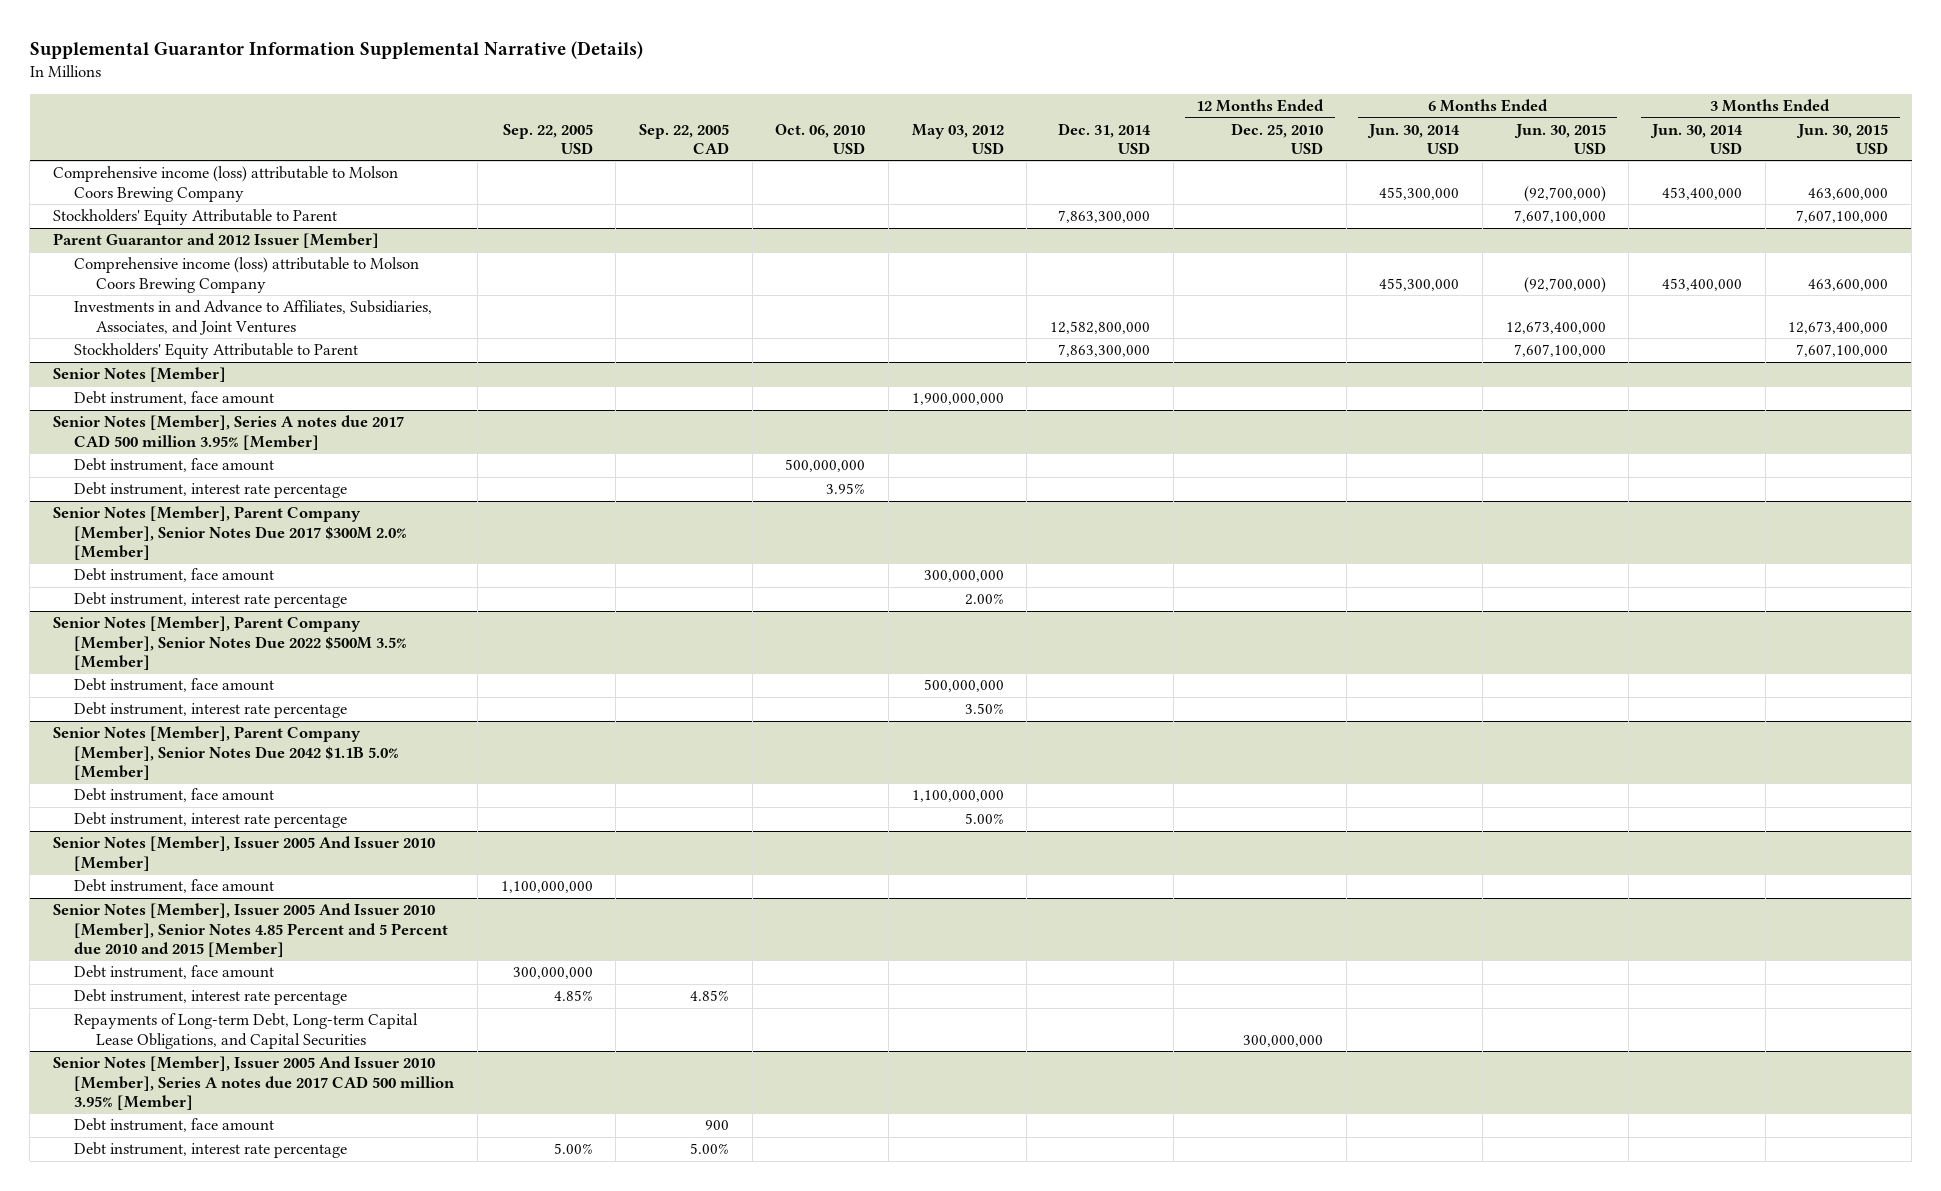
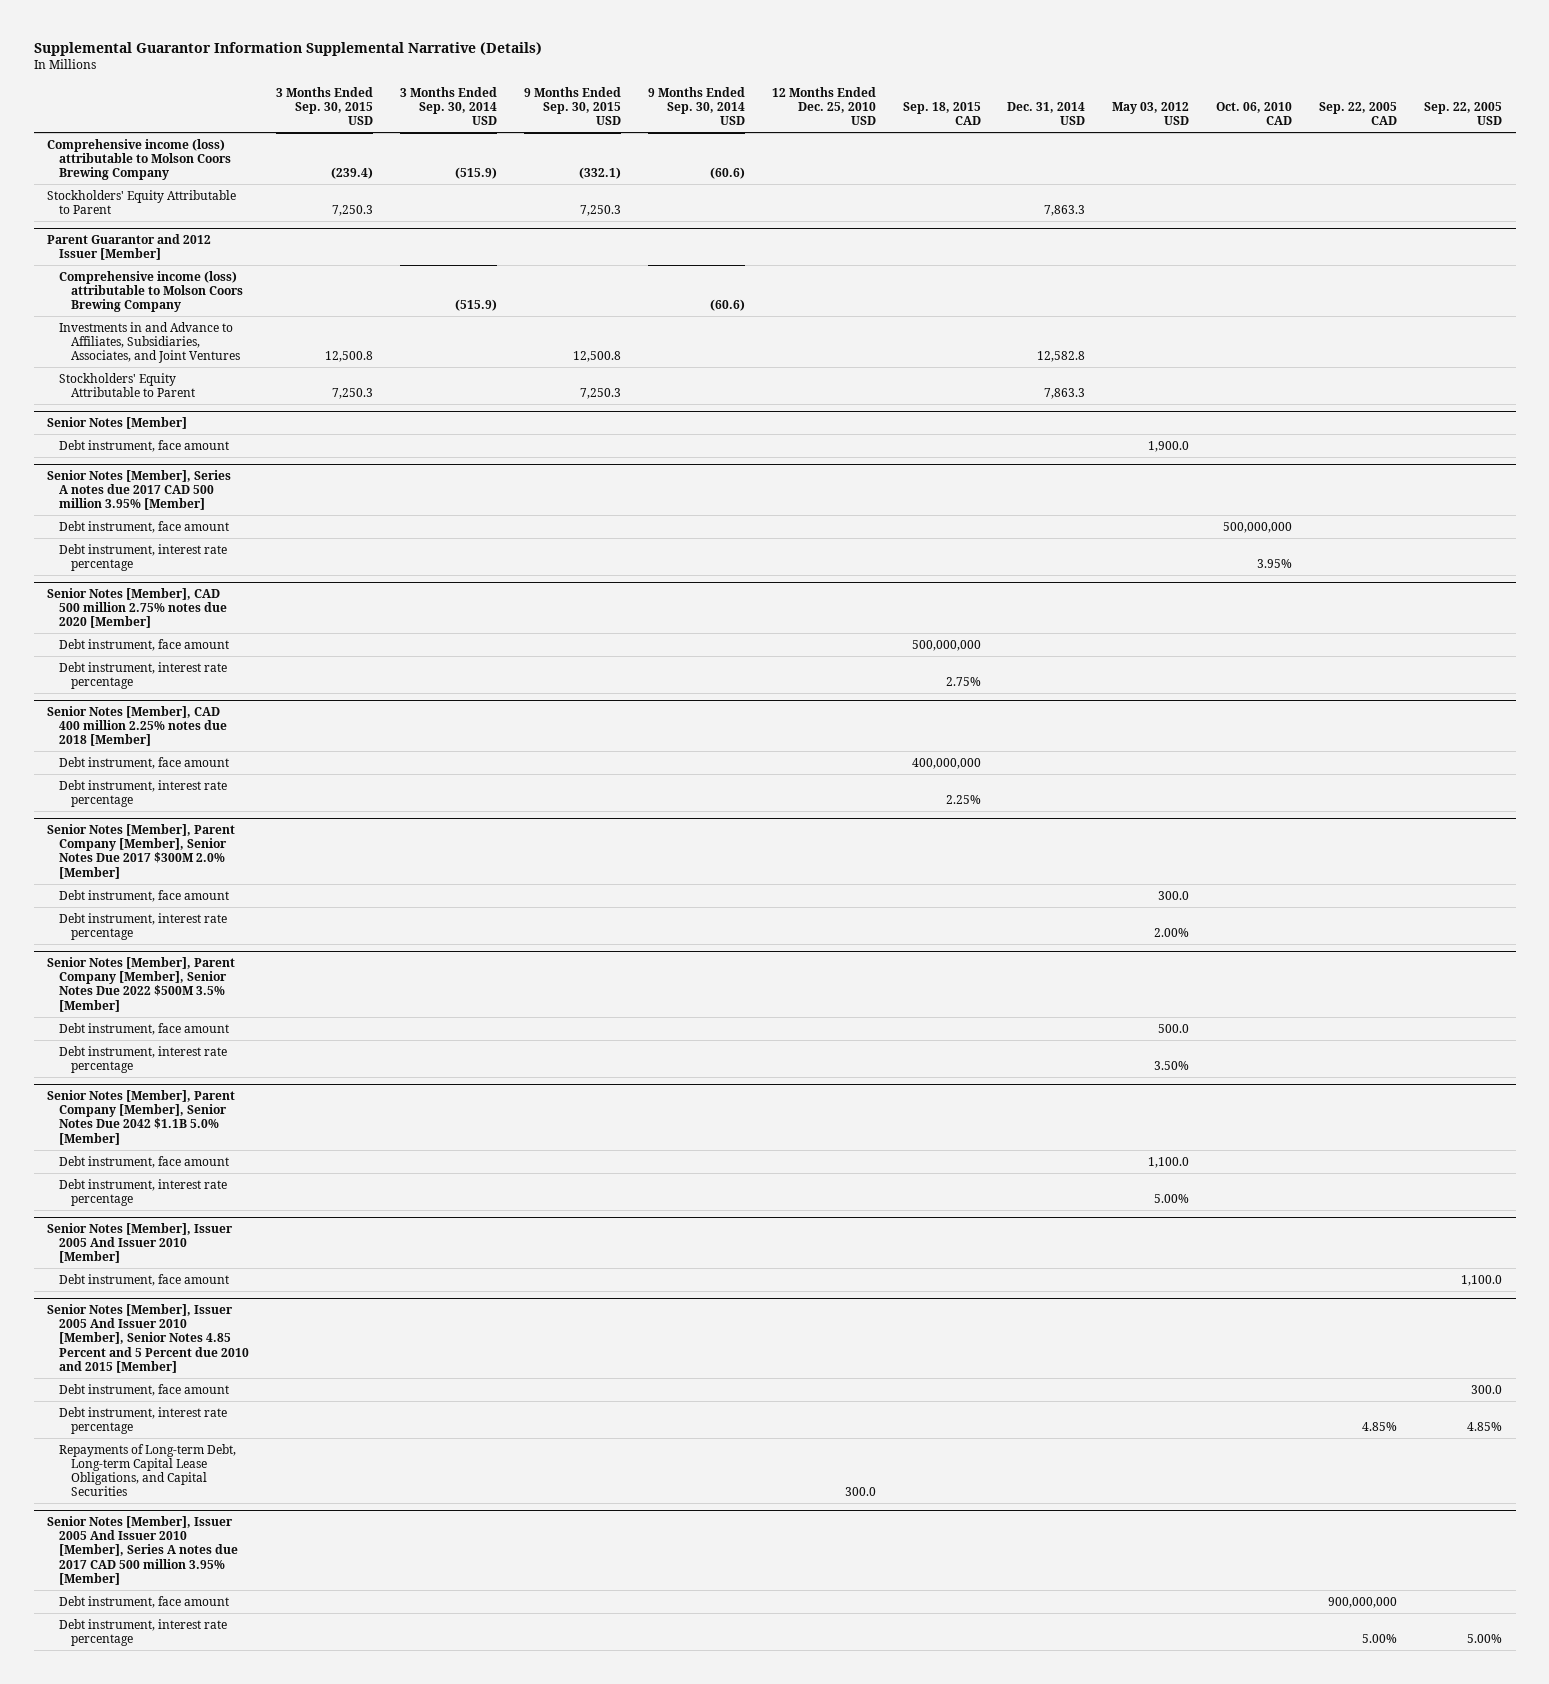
- | Sep. 22, 2005 USD | Sep. 22, 2005 CAD | Oct. 06, 2010 USD | May 03, 2012 USD | Dec. 31, 2014 USD | 12 Months Ended Dec. 25, 2010 USD | 6 Months Ended Jun. 30, 2014 USD | 6 Months Ended Jun. 30, 2015 USD | 3 Months Ended Jun. 30, 2014 USD | 3 Months Ended Jun. 30, 2015 USD
+ | 3 Months Ended Sep. 30, 2015 USD | 3 Months Ended Sep. 30, 2014 USD | 9 Months Ended Sep. 30, 2015 USD | 9 Months Ended Sep. 30, 2014 USD | 12 Months Ended Dec. 25, 2010 USD | Sep. 18, 2015 CAD | Dec. 31, 2014 USD | May 03, 2012 USD | Oct. 06, 2010 CAD | Sep. 22, 2005 CAD | Sep. 22, 2005 USD
- Stockholders' Equity Attributable to Parent | | | | | 7,863,300,000 | | | 7,607,100,000 | | 7,607,100,000
+ Stockholders' Equity Attributable to Parent | 7,250.3 | | 7,250.3 | | | | 7,863.3 | | | |
@ Parent Guarantor and 2012 Issuer [Member]
- Investments in and Advance to Affiliates, Subsidiaries, Associates, and Joint Ventures | | | | | 12,582,800,000 | | | 12,673,400,000 | | 12,673,400,000
- Stockholders' Equity Attributable to Parent | | | | | 7,863,300,000 | | | 7,607,100,000 | | 7,607,100,000
+ Investments in and Advance to Affiliates, Subsidiaries, Associates, and Joint Ventures | 12,500.8 | | 12,500.8 | | | | 12,582.8 | | | |
+ Stockholders' Equity Attributable to Parent | 7,250.3 | | 7,250.3 | | | | 7,863.3 | | | |
@ Senior Notes [Member]
- Debt instrument, face amount | | | | 1,900,000,000 | | | | | |
+ Debt instrument, face amount | | | | | | | | 1,900.0 | | |
+ Senior Notes [Member], CAD 500 million 2.75% notes due 2020 [Member]
+ Debt instrument, face amount | | | | | | 500,000,000 | | | | |
+ Debt instrument, interest rate percentage | | | | | | 2.75% | | | | |
+ Senior Notes [Member], CAD 400 million 2.25% notes due 2018 [Member]
+ Debt instrument, face amount | | | | | | 400,000,000 | | | | |
+ Debt instrument, interest rate percentage | | | | | | 2.25% | | | | |
@ Senior Notes [Member], Parent Company [Member], Senior Notes Due 2017 $300M 2.0% [Member]
- Debt instrument, face amount | | | | 300,000,000 | | | | | |
+ Debt instrument, face amount | | | | | | | | 300.0 | | |
@ Senior Notes [Member], Parent Company [Member], Senior Notes Due 2022 $500M 3.5% [Member]
- Debt instrument, face amount | | | | 500,000,000 | | | | | |
+ Debt instrument, face amount | | | | | | | | 500.0 | | |
@ Senior Notes [Member], Parent Company [Member], Senior Notes Due 2042 $1.1B 5.0% [Member]
- Debt instrument, face amount | | | | 1,100,000,000 | | | | | |
+ Debt instrument, face amount | | | | | | | | 1,100.0 | | |
@ Senior Notes [Member], Issuer 2005 And Issuer 2010 [Member]
- Debt instrument, face amount | 1,100,000,000 | | | | | | | | |
+ Debt instrument, face amount | | | | | | | | | | | 1,100.0
@ Senior Notes [Member], Issuer 2005 And Issuer 2010 [Member], Senior Notes 4.85 Percent and 5 Percent due 2010 and 2015 [Member]
- Debt instrument, face amount | 300,000,000 | | | | | | | | |
+ Debt instrument, face amount | | | | | | | | | | | 300.0
- Repayments of Long-term Debt, Long-term Capital Lease Obligations, and Capital Securities | | | | | | 300,000,000 | | | |
+ Repayments of Long-term Debt, Long-term Capital Lease Obligations, and Capital Securities | | | | | 300.0 | | | | | |
@ Senior Notes [Member], Issuer 2005 And Issuer 2010 [Member], Series A notes due 2017 CAD 500 million 3.95% [Member]
- Debt instrument, face amount | | 900 | | | | | | | |
+ Debt instrument, face amount | | | | | | | | | | 900,000,000 |

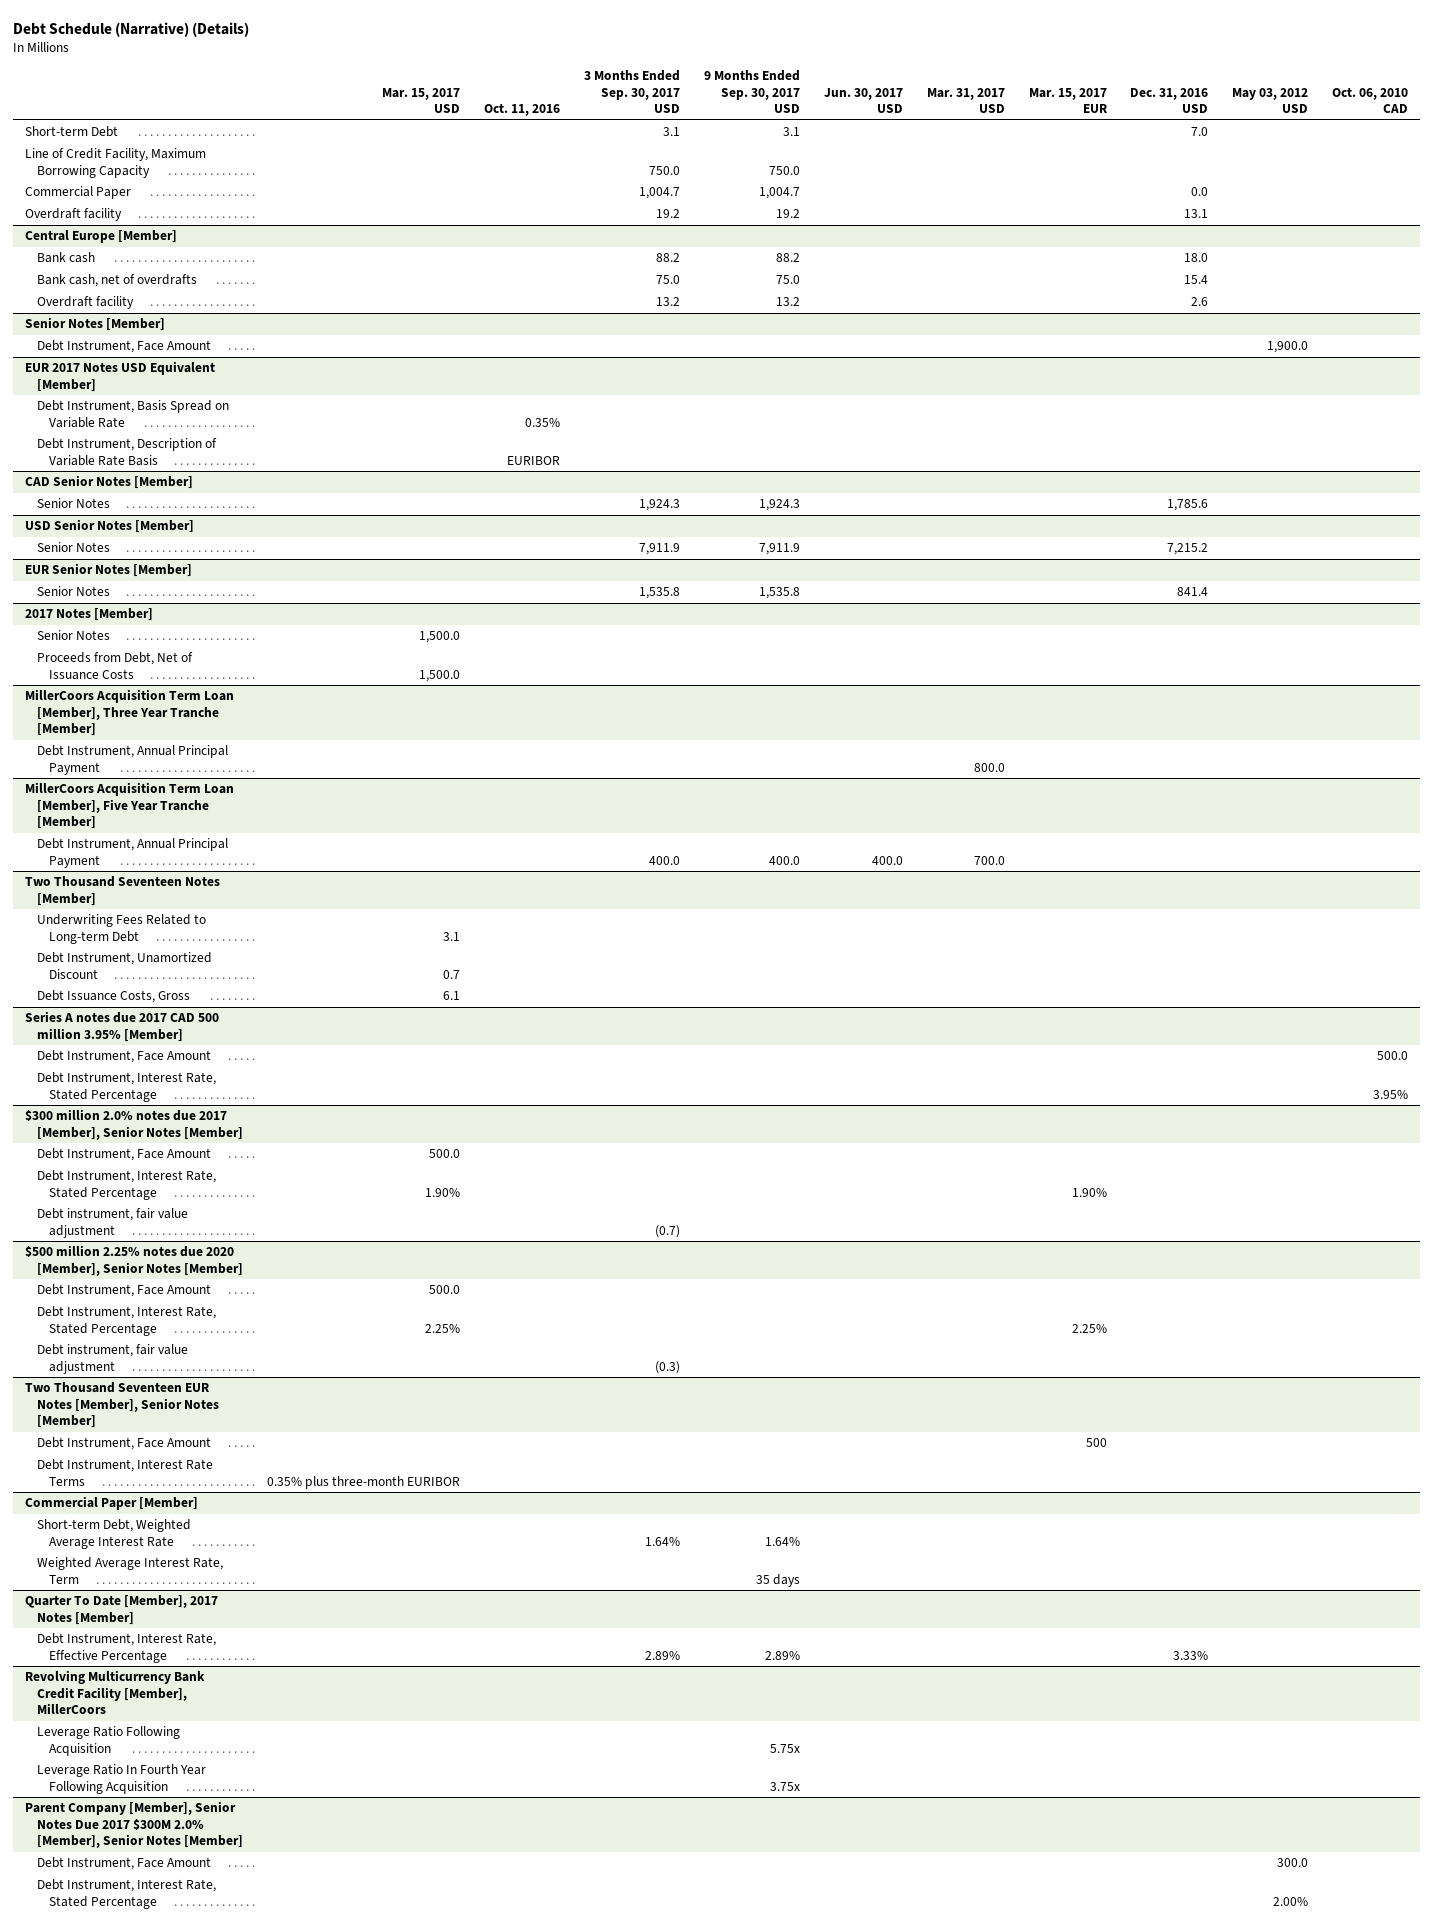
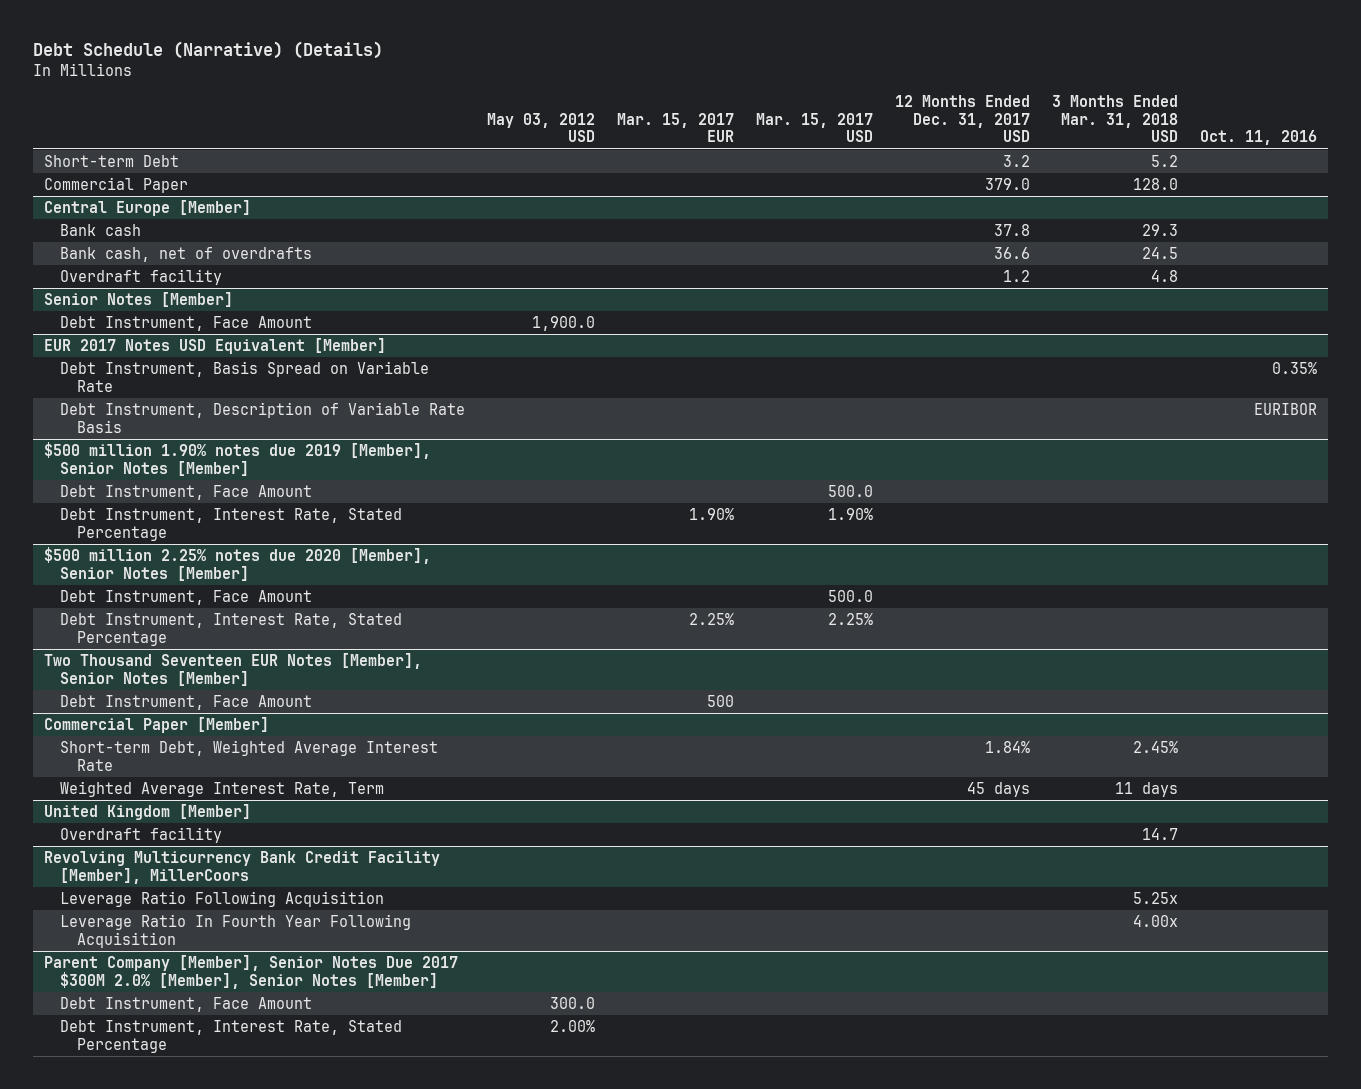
- | Mar. 15, 2017 USD | Oct. 11, 2016 | 3 Months Ended Sep. 30, 2017 USD | 9 Months Ended Sep. 30, 2017 USD | Jun. 30, 2017 USD | Mar. 31, 2017 USD | Mar. 15, 2017 EUR | Dec. 31, 2016 USD | May 03, 2012 USD | Oct. 06, 2010 CAD
+ | May 03, 2012 USD | Mar. 15, 2017 EUR | Mar. 15, 2017 USD | 12 Months Ended Dec. 31, 2017 USD | 3 Months Ended Mar. 31, 2018 USD | Oct. 11, 2016
- Line of Credit Facility, Maximum Borrowing Capacity | | | 750.0 | 750.0 | | | | | |
- Overdraft facility | | | 19.2 | 19.2 | | | | 13.1 | |
- CAD Senior Notes [Member]
- Senior Notes | | | 1,924.3 | 1,924.3 | | | | 1,785.6 | |
- USD Senior Notes [Member]
- Senior Notes | | | 7,911.9 | 7,911.9 | | | | 7,215.2 | |
- EUR Senior Notes [Member]
- Senior Notes | | | 1,535.8 | 1,535.8 | | | | 841.4 | |
- 2017 Notes [Member]
- Senior Notes | 1,500.0 | | | | | | | | |
- Proceeds from Debt, Net of Issuance Costs | 1,500.0 | | | | | | | | |
- MillerCoors Acquisition Term Loan [Member], Three Year Tranche [Member]
- Debt Instrument, Annual Principal Payment | | | | | | 800.0 | | | |
- MillerCoors Acquisition Term Loan [Member], Five Year Tranche [Member]
- Debt Instrument, Annual Principal Payment | | | 400.0 | 400.0 | 400.0 | 700.0 | | | |
- Two Thousand Seventeen Notes [Member]
- Underwriting Fees Related to Long-term Debt | 3.1 | | | | | | | | |
- Debt Instrument, Unamortized Discount | 0.7 | | | | | | | | |
- Debt Issuance Costs, Gross | 6.1 | | | | | | | | |
- Series A notes due 2017 CAD 500 million 3.95% [Member]
- Debt Instrument, Face Amount | | | | | | | | | | 500.0
- Debt Instrument, Interest Rate, Stated Percentage | | | | | | | | | | 3.95%
- $300 million 2.0% notes due 2017 [Member], Senior Notes [Member]
+ $500 million 1.90% notes due 2019 [Member], Senior Notes [Member]
- Debt instrument, fair value adjustment | | | (0.7) | | | | | | |
@ $500 million 2.25% notes due 2020 [Member], Senior Notes [Member]
- Debt instrument, fair value adjustment | | | (0.3) | | | | | | |
@ Two Thousand Seventeen EUR Notes [Member], Senior Notes [Member]
- Debt Instrument, Interest Rate Terms | 0.35% plus three-month EURIBOR | | | | | | | | |
- Quarter To Date [Member], 2017 Notes [Member]
- Debt Instrument, Interest Rate, Effective Percentage | | | 2.89% | 2.89% | | | | 3.33% | |
+ United Kingdom [Member]
+ Overdraft facility | | | | | 14.7 |

